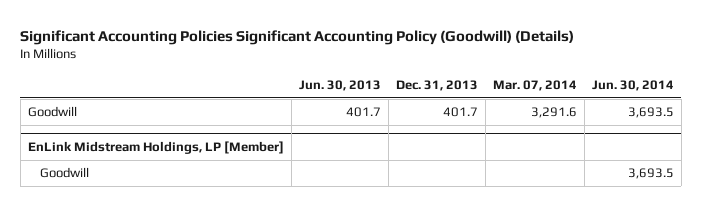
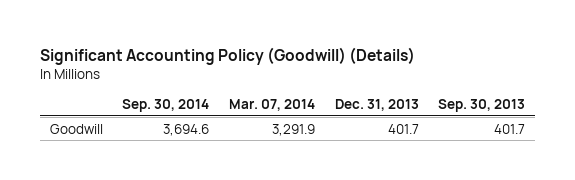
- Significant Accounting Policies Significant Accounting Policy (Goodwill) (Details)
+ Significant Accounting Policy (Goodwill) (Details)
- | Jun. 30, 2013 | Dec. 31, 2013 | Mar. 07, 2014 | Jun. 30, 2014
+ | Sep. 30, 2014 | Mar. 07, 2014 | Dec. 31, 2013 | Sep. 30, 2013
- Goodwill | 401.7 | 401.7 | 3,291.6 | 3,693.5
- EnLink Midstream Holdings, LP [Member]
- Goodwill | | | | 3,693.5
+ Goodwill | 3,694.6 | 3,291.9 | 401.7 | 401.7

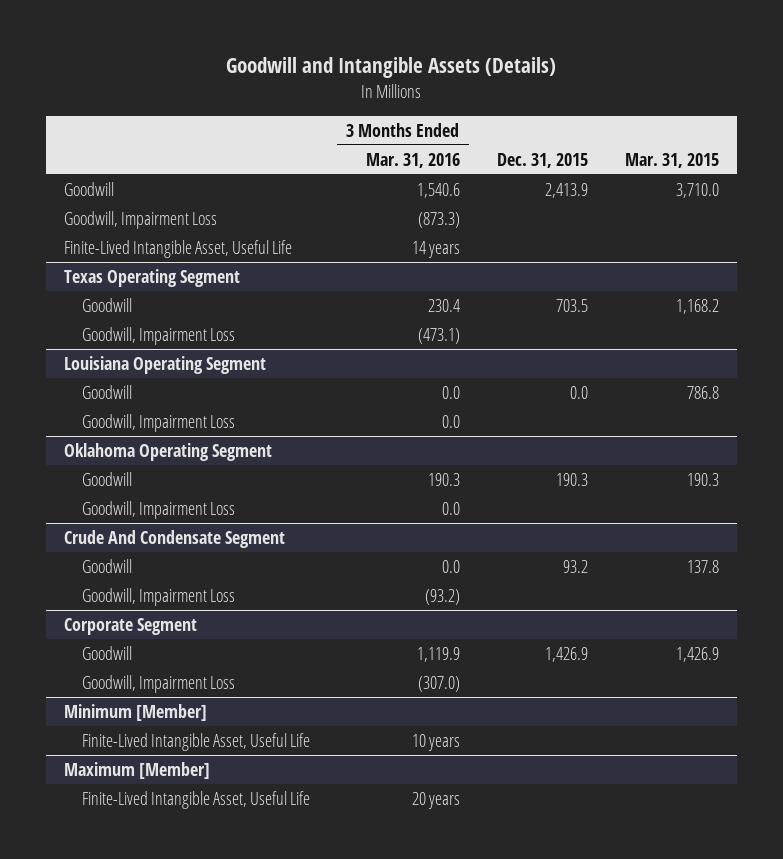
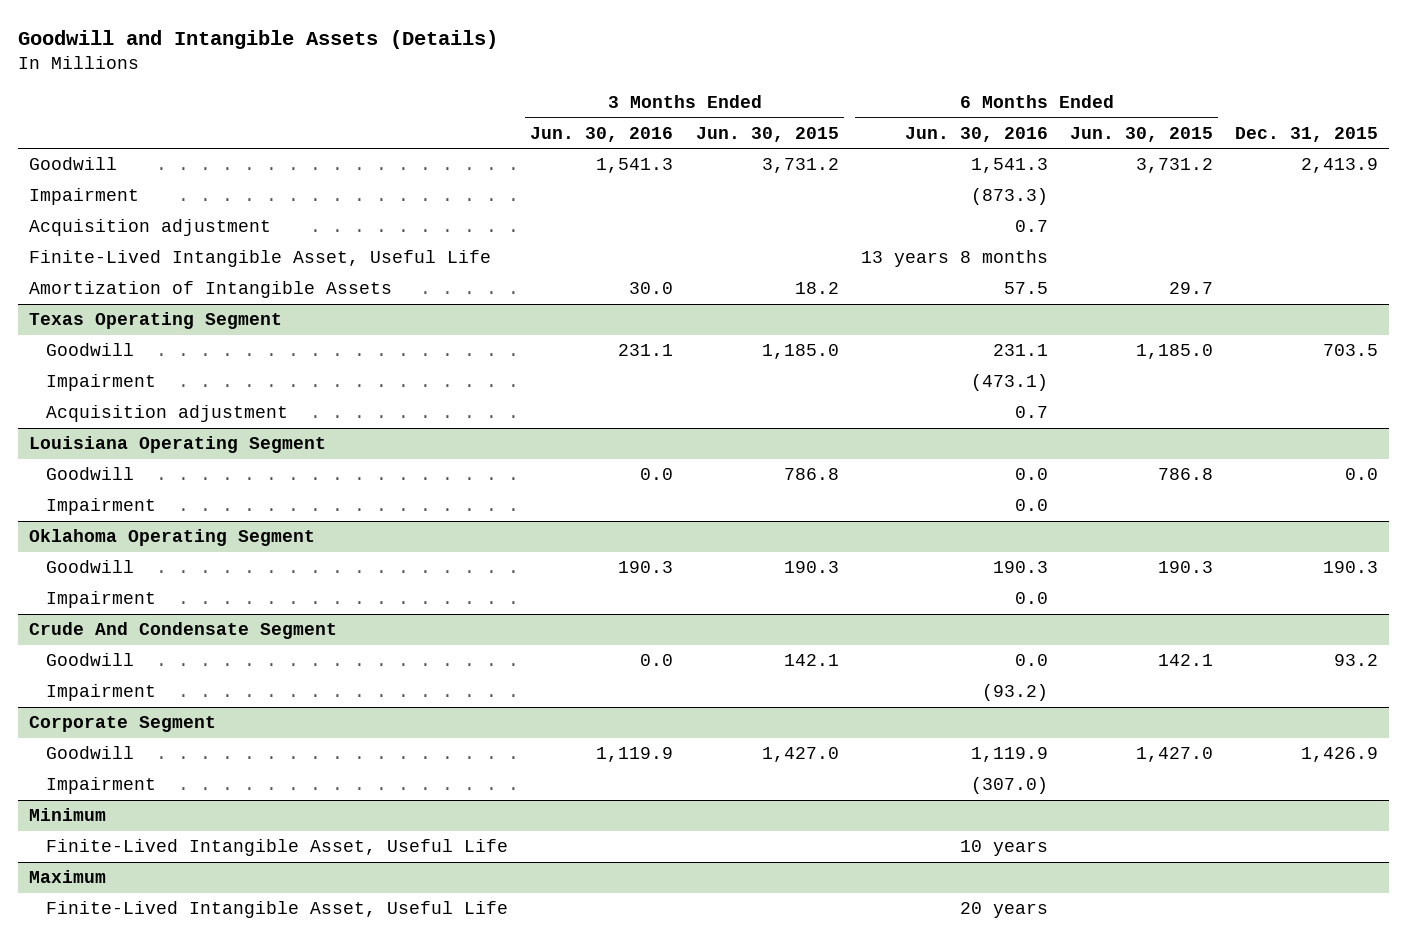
- | 3 Months Ended Mar. 31, 2016 | Dec. 31, 2015 | Mar. 31, 2015
+ | 3 Months Ended Jun. 30, 2016 | 3 Months Ended Jun. 30, 2015 | 6 Months Ended Jun. 30, 2016 | 6 Months Ended Jun. 30, 2015 | Dec. 31, 2015
- Goodwill, Impairment Loss | (873.3) | |
+ Impairment | | | (873.3) | |
+ Acquisition adjustment | | | 0.7 | |
+ Amortization of Intangible Assets | 30.0 | 18.2 | 57.5 | 29.7 |
@ Texas Operating Segment
- Goodwill, Impairment Loss | (473.1) | |
+ Impairment | | | (473.1) | |
+ Acquisition adjustment | | | 0.7 | |
@ Louisiana Operating Segment
- Goodwill, Impairment Loss | 0.0 | |
+ Impairment | | | 0.0 | |
@ Oklahoma Operating Segment
- Goodwill, Impairment Loss | 0.0 | |
+ Impairment | | | 0.0 | |
@ Crude And Condensate Segment
- Goodwill, Impairment Loss | (93.2) | |
+ Impairment | | | (93.2) | |
@ Corporate Segment
- Goodwill, Impairment Loss | (307.0) | |
- Minimum [Member]
@ Corporate Segment
+ Impairment | | | (307.0) | |
+ Minimum
- Maximum [Member]
+ Maximum

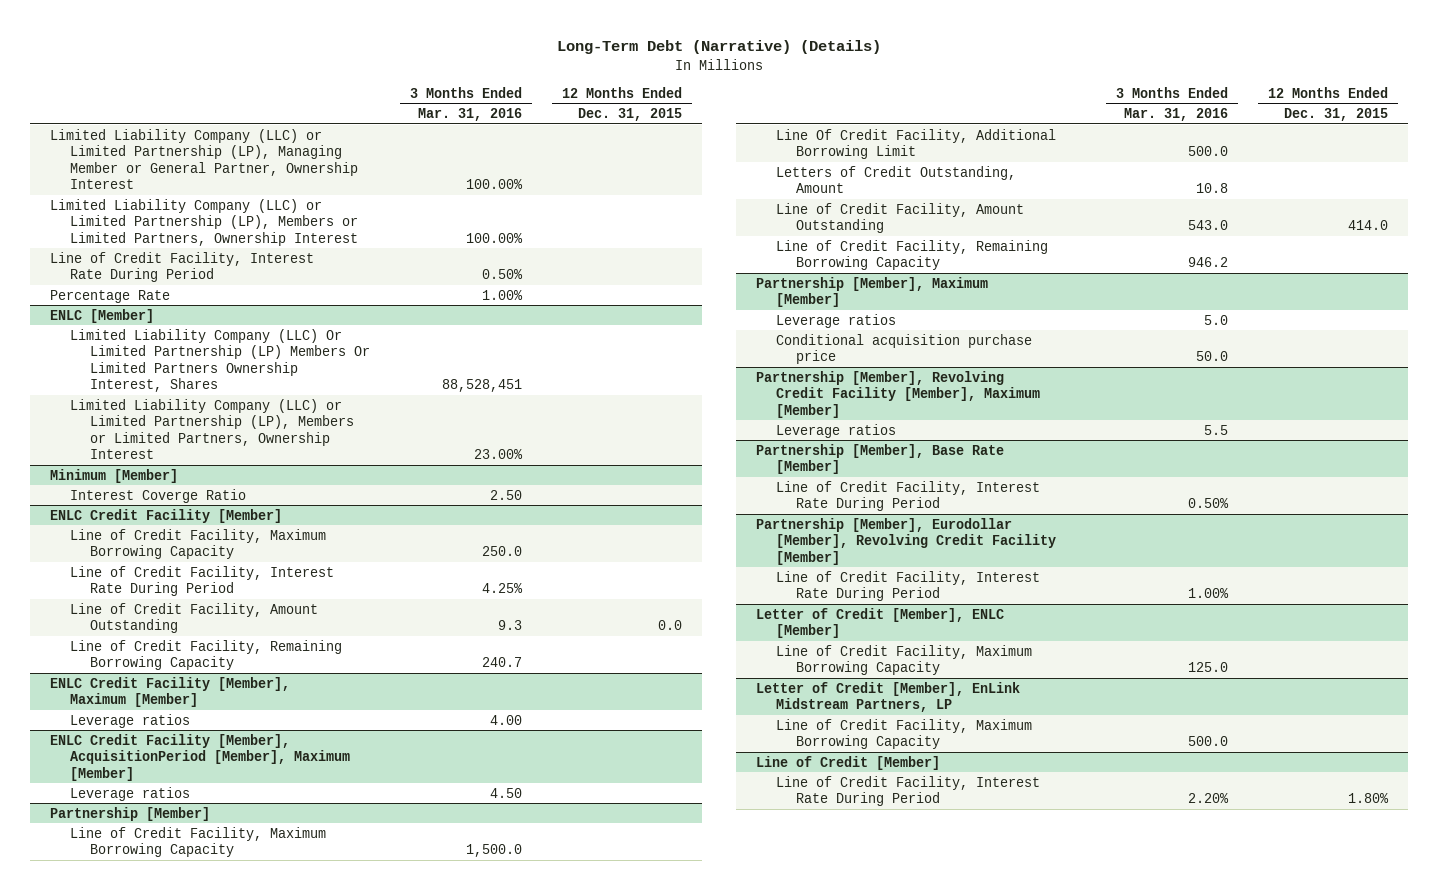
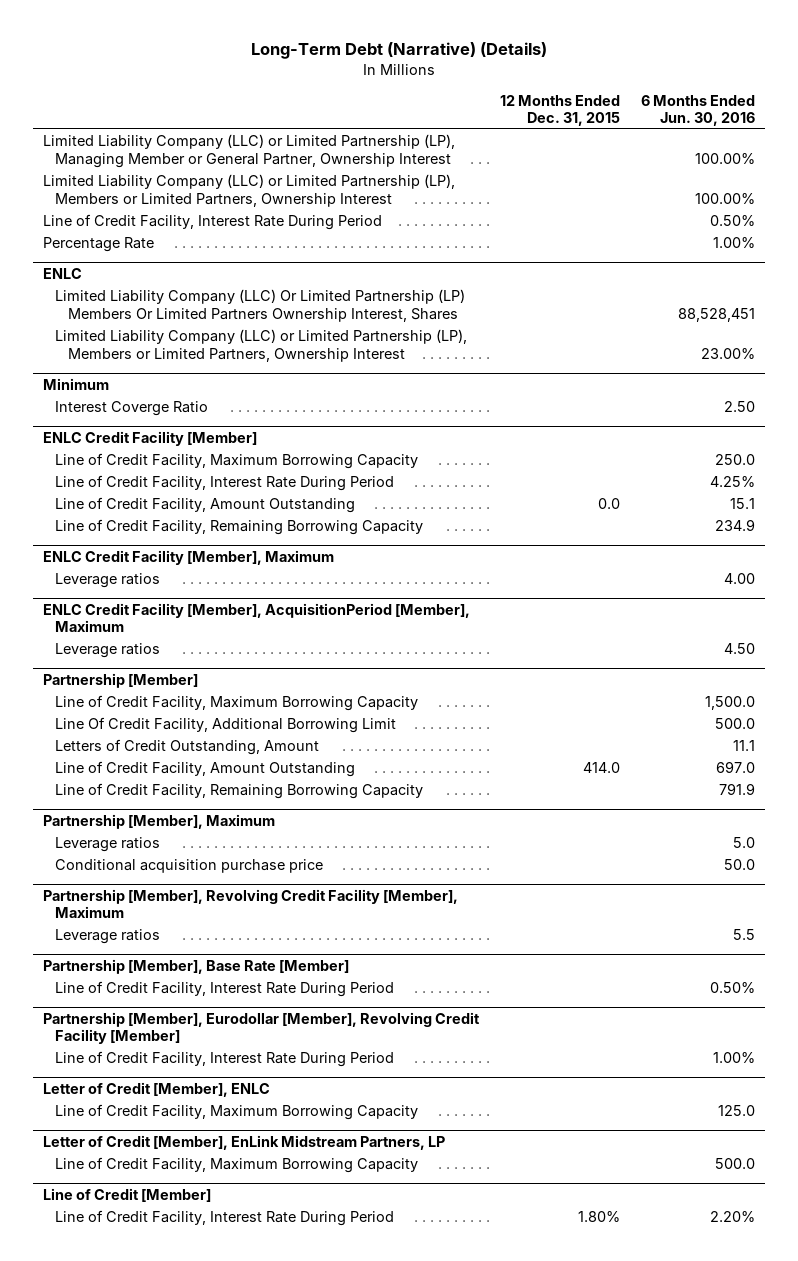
- | 3 Months Ended Mar. 31, 2016 | 12 Months Ended Dec. 31, 2015
+ | 12 Months Ended Dec. 31, 2015 | 6 Months Ended Jun. 30, 2016
- ENLC [Member]
+ ENLC
- Minimum [Member]
+ Minimum
- ENLC Credit Facility [Member], Maximum [Member]
+ ENLC Credit Facility [Member], Maximum
- ENLC Credit Facility [Member], AcquisitionPeriod [Member], Maximum [Member]
+ ENLC Credit Facility [Member], AcquisitionPeriod [Member], Maximum
- Partnership [Member], Maximum [Member]
+ Partnership [Member], Maximum
- Partnership [Member], Revolving Credit Facility [Member], Maximum [Member]
+ Partnership [Member], Revolving Credit Facility [Member], Maximum
- Letter of Credit [Member], ENLC [Member]
+ Letter of Credit [Member], ENLC

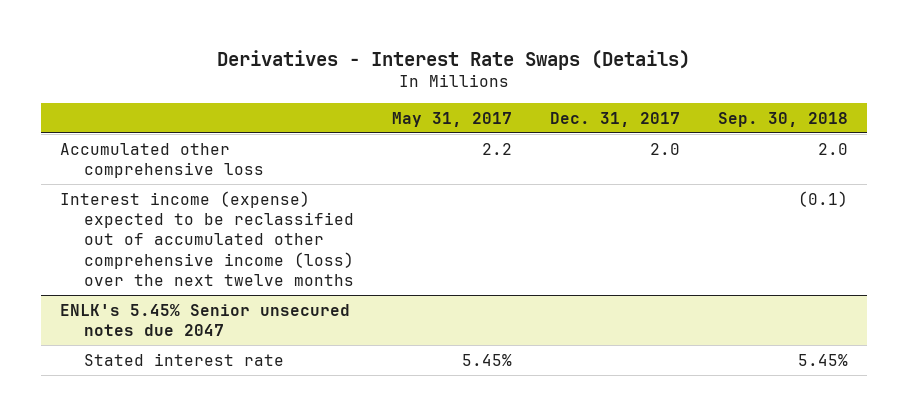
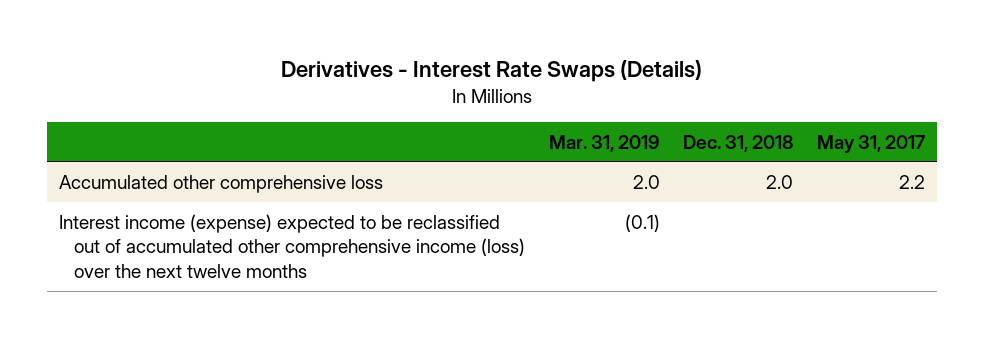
- | May 31, 2017 | Dec. 31, 2017 | Sep. 30, 2018
+ | Mar. 31, 2019 | Dec. 31, 2018 | May 31, 2017
- ENLK's 5.45% Senior unsecured notes due 2047
- Stated interest rate | 5.45% | | 5.45%

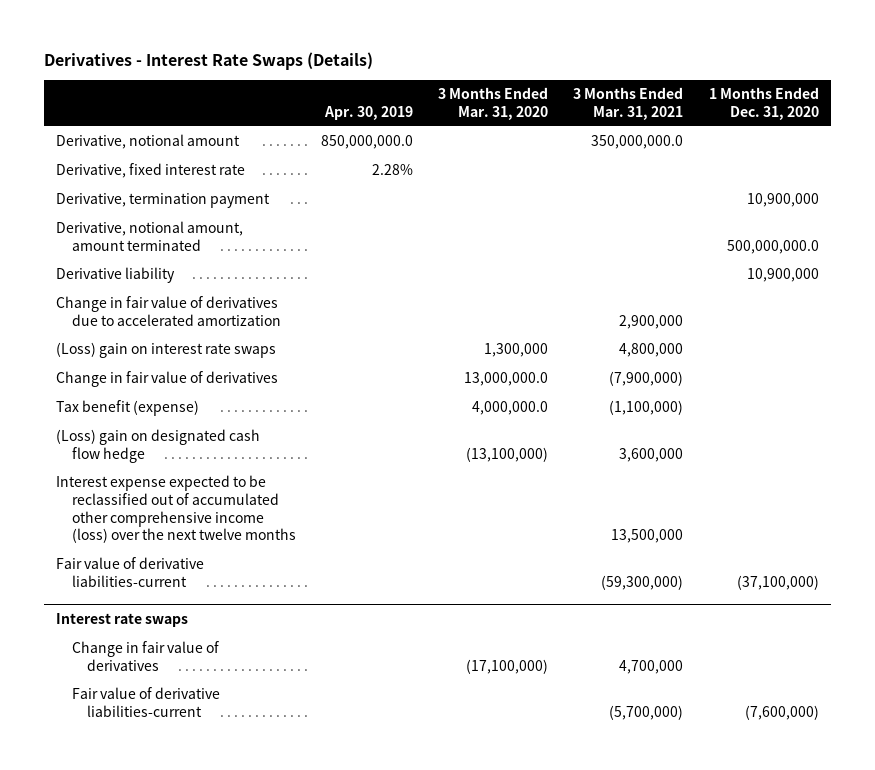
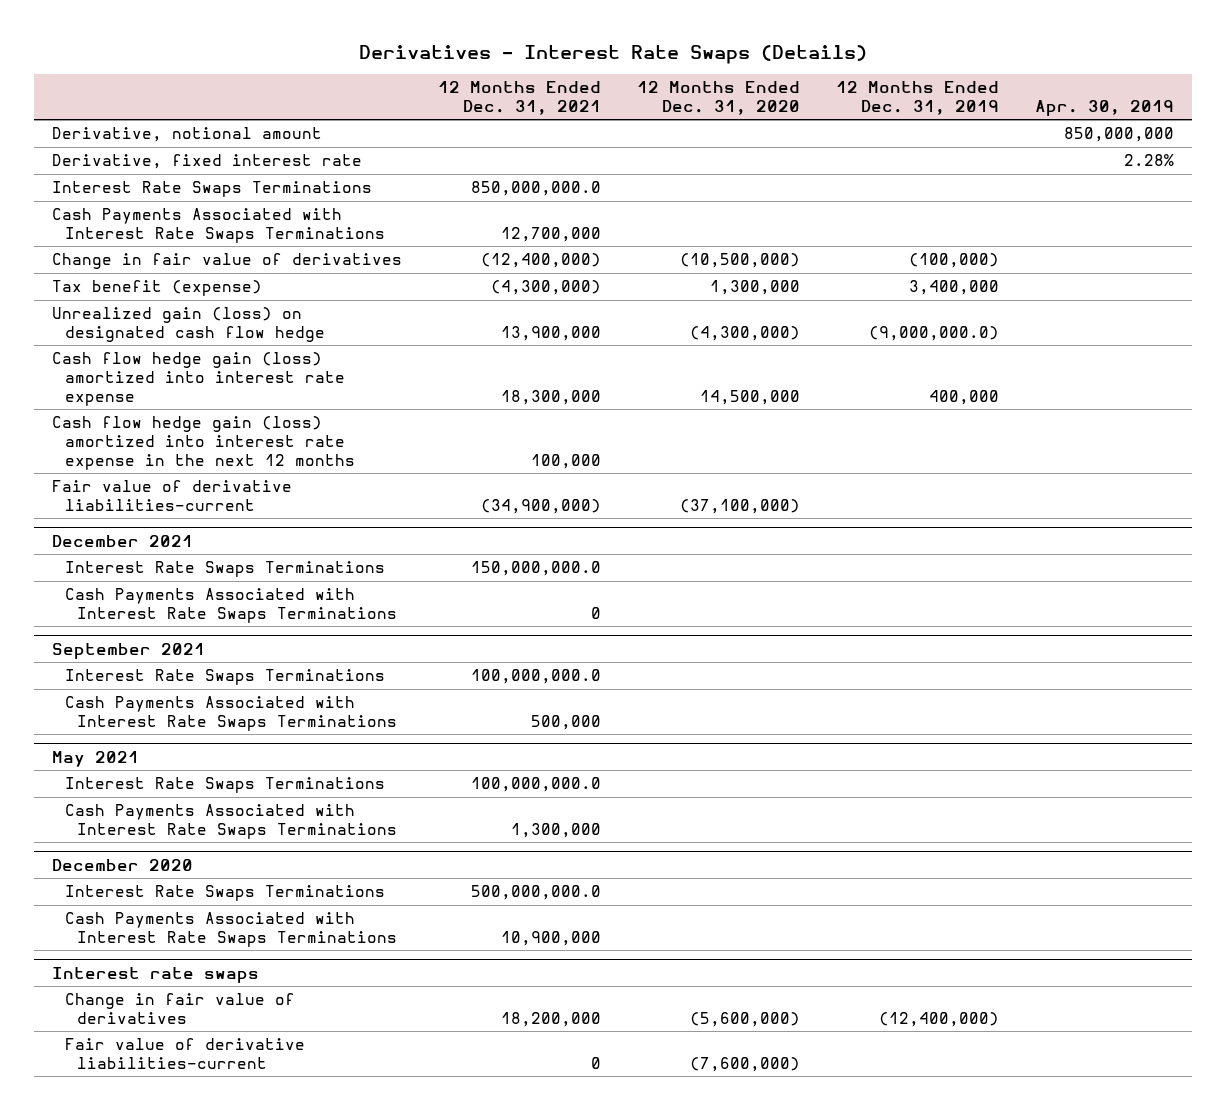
- | Apr. 30, 2019 | 3 Months Ended Mar. 31, 2020 | 3 Months Ended Mar. 31, 2021 | 1 Months Ended Dec. 31, 2020
+ | 12 Months Ended Dec. 31, 2021 | 12 Months Ended Dec. 31, 2020 | 12 Months Ended Dec. 31, 2019 | Apr. 30, 2019
- Derivative, notional amount | 850,000,000.0 | | 350,000,000.0 |
+ Derivative, notional amount | | | | 850,000,000
- Derivative, termination payment | | | | 10,900,000
- Derivative, notional amount, amount terminated | | | | 500,000,000.0
- Derivative liability | | | | 10,900,000
- Change in fair value of derivatives due to accelerated amortization | | | 2,900,000 |
- (Loss) gain on interest rate swaps | | 1,300,000 | 4,800,000 |
+ Interest Rate Swaps Terminations | 850,000,000.0 | | |
+ Cash Payments Associated with Interest Rate Swaps Terminations | 12,700,000 | | |
- (Loss) gain on designated cash flow hedge | | (13,100,000) | 3,600,000 |
- Interest expense expected to be reclassified out of accumulated other comprehensive income (loss) over the next twelve months | | | 13,500,000 |
+ Unrealized gain (loss) on designated cash flow hedge | 13,900,000 | (4,300,000) | (9,000,000.0) |
+ Cash flow hedge gain (loss) amortized into interest rate expense | 18,300,000 | 14,500,000 | 400,000 |
+ Cash flow hedge gain (loss) amortized into interest rate expense in the next 12 months | 100,000 | | |
+ December 2021
+ Interest Rate Swaps Terminations | 150,000,000.0 | | |
+ Cash Payments Associated with Interest Rate Swaps Terminations | 0 | | |
+ September 2021
+ Interest Rate Swaps Terminations | 100,000,000.0 | | |
+ Cash Payments Associated with Interest Rate Swaps Terminations | 500,000 | | |
+ May 2021
+ Interest Rate Swaps Terminations | 100,000,000.0 | | |
+ Cash Payments Associated with Interest Rate Swaps Terminations | 1,300,000 | | |
+ December 2020
+ Interest Rate Swaps Terminations | 500,000,000.0 | | |
+ Cash Payments Associated with Interest Rate Swaps Terminations | 10,900,000 | | |

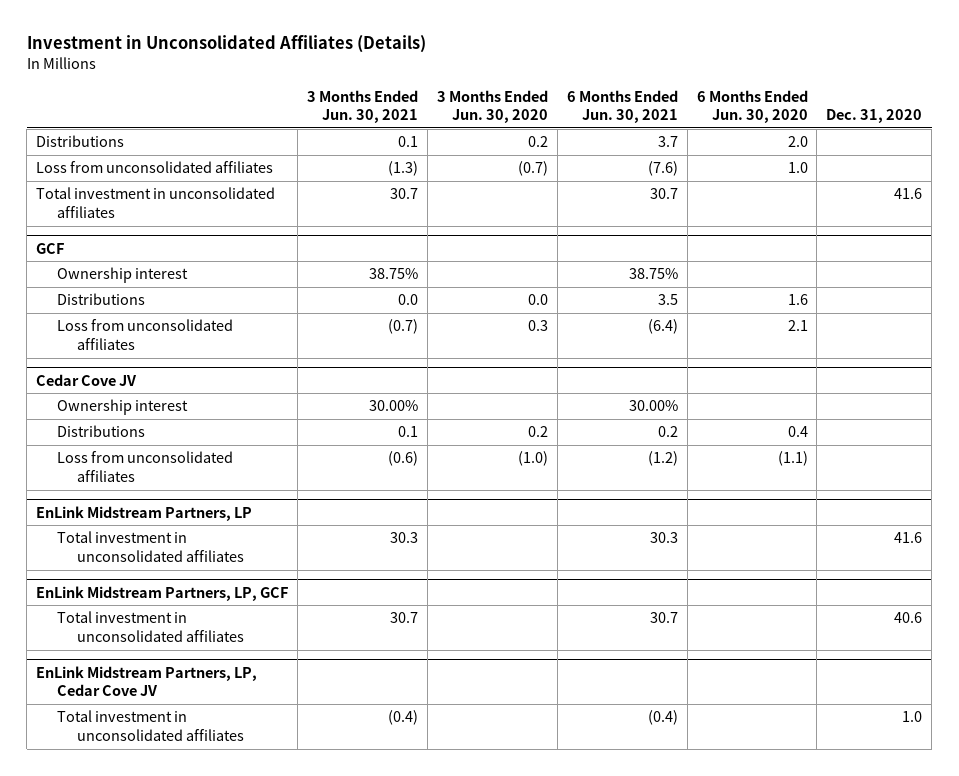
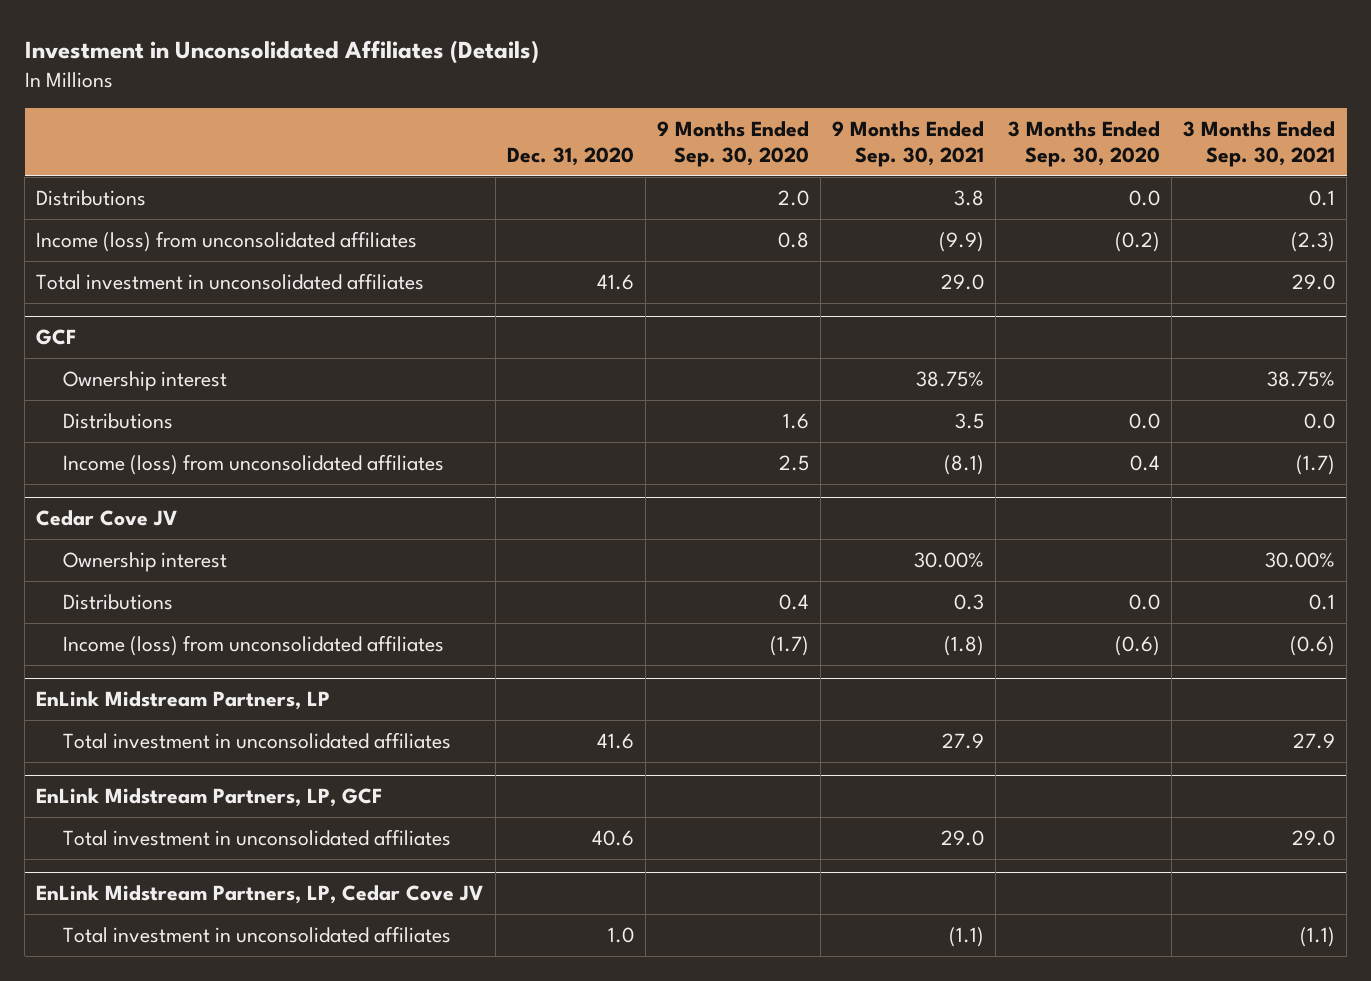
- | 3 Months Ended Jun. 30, 2021 | 3 Months Ended Jun. 30, 2020 | 6 Months Ended Jun. 30, 2021 | 6 Months Ended Jun. 30, 2020 | Dec. 31, 2020
+ | Dec. 31, 2020 | 9 Months Ended Sep. 30, 2020 | 9 Months Ended Sep. 30, 2021 | 3 Months Ended Sep. 30, 2020 | 3 Months Ended Sep. 30, 2021
- Loss from unconsolidated affiliates | (1.3) | (0.7) | (7.6) | 1.0 |
+ Income (loss) from unconsolidated affiliates | | 0.8 | (9.9) | (0.2) | (2.3)
@ GCF
- Loss from unconsolidated affiliates | (0.7) | 0.3 | (6.4) | 2.1 |
+ Income (loss) from unconsolidated affiliates | | 2.5 | (8.1) | 0.4 | (1.7)
@ Cedar Cove JV
- Loss from unconsolidated affiliates | (0.6) | (1.0) | (1.2) | (1.1) |
+ Income (loss) from unconsolidated affiliates | | (1.7) | (1.8) | (0.6) | (0.6)

